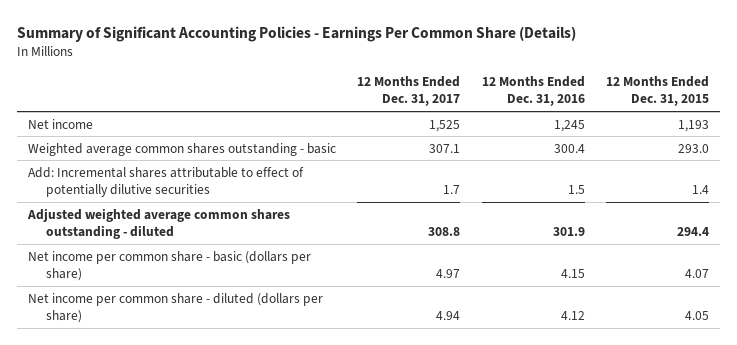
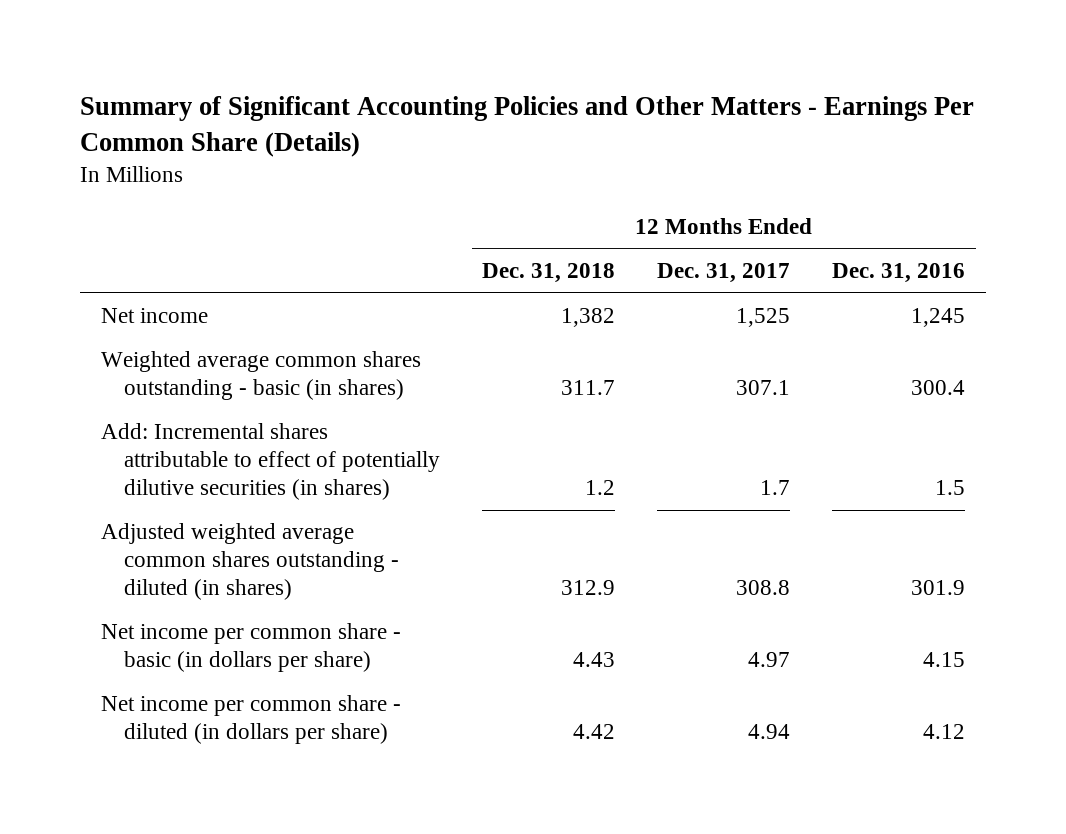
- Summary of Significant Accounting Policies - Earnings Per Common Share (Details)
+ Summary of Significant Accounting Policies and Other Matters - Earnings Per Common Share (Details)
- | 12 Months Ended Dec. 31, 2017 | 12 Months Ended Dec. 31, 2016 | 12 Months Ended Dec. 31, 2015
+ | 12 Months Ended Dec. 31, 2018 | 12 Months Ended Dec. 31, 2017 | 12 Months Ended Dec. 31, 2016
- Weighted average common shares outstanding - basic | 307.1 | 300.4 | 293.0
- Add: Incremental shares attributable to effect of potentially dilutive securities | 1.7 | 1.5 | 1.4
- Adjusted weighted average common shares outstanding - diluted | 308.8 | 301.9 | 294.4
- Net income per common share - basic (dollars per share) | 4.97 | 4.15 | 4.07
- Net income per common share - diluted (dollars per share) | 4.94 | 4.12 | 4.05
+ Weighted average common shares outstanding - basic (in shares) | 311.7 | 307.1 | 300.4
+ Add: Incremental shares attributable to effect of potentially dilutive securities (in shares) | 1.2 | 1.7 | 1.5
+ Adjusted weighted average common shares outstanding - diluted (in shares) | 312.9 | 308.8 | 301.9
+ Net income per common share - basic (in dollars per share) | 4.43 | 4.97 | 4.15
+ Net income per common share - diluted (in dollars per share) | 4.42 | 4.94 | 4.12

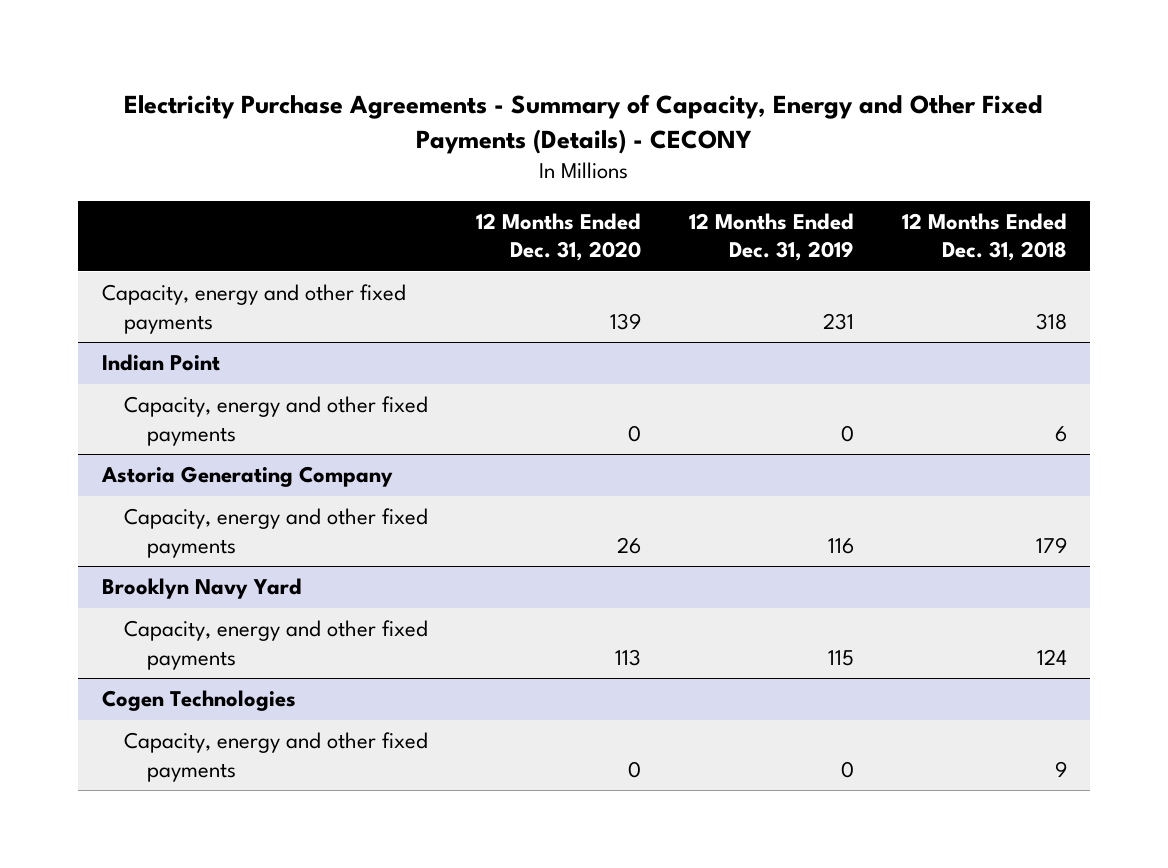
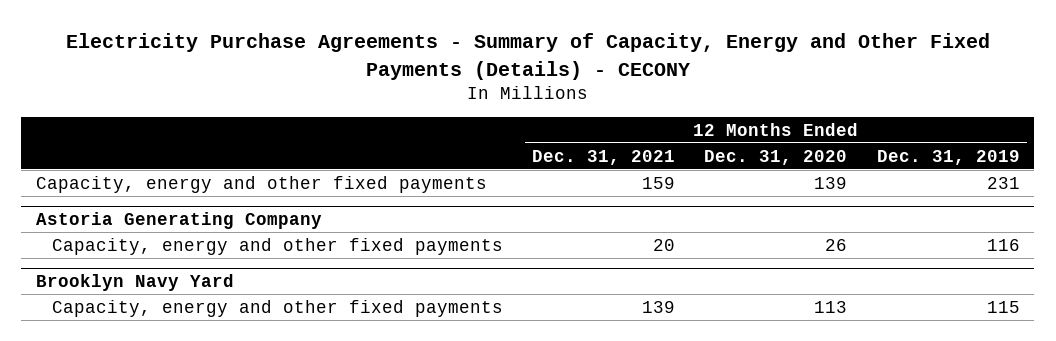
- | 12 Months Ended Dec. 31, 2020 | 12 Months Ended Dec. 31, 2019 | 12 Months Ended Dec. 31, 2018
+ | 12 Months Ended Dec. 31, 2021 | 12 Months Ended Dec. 31, 2020 | 12 Months Ended Dec. 31, 2019
- Indian Point
- Capacity, energy and other fixed payments | 0 | 0 | 6
- Cogen Technologies
- Capacity, energy and other fixed payments | 0 | 0 | 9

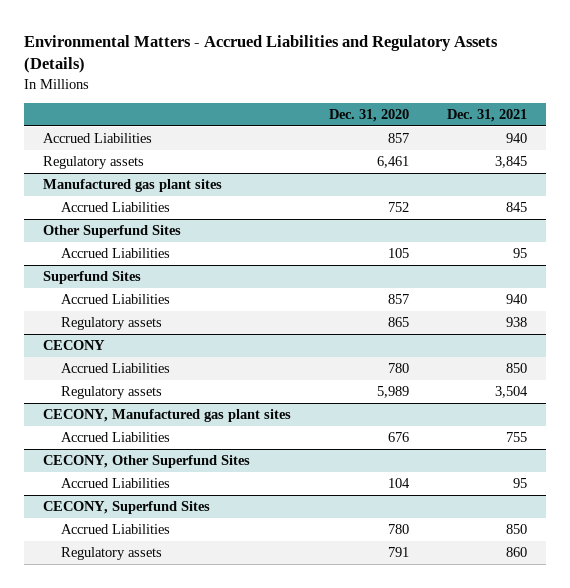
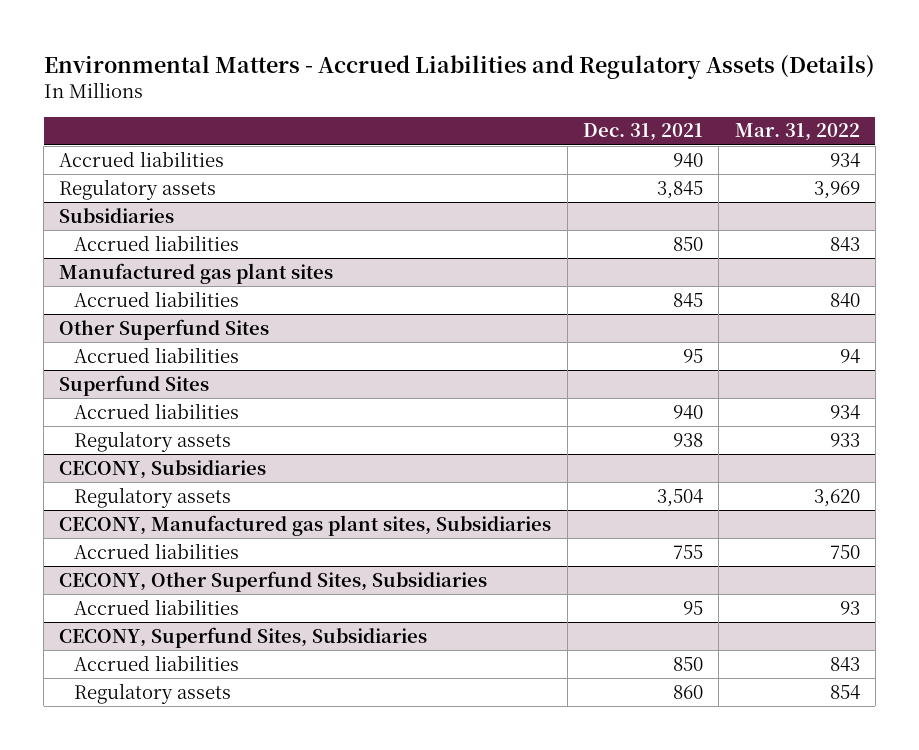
- | Dec. 31, 2020 | Dec. 31, 2021
+ | Dec. 31, 2021 | Mar. 31, 2022
- Accrued Liabilities | 857 | 940
+ Accrued liabilities | 940 | 934
+ Subsidiaries
+ Accrued liabilities | 850 | 843
@ Manufactured gas plant sites
- Accrued Liabilities | 752 | 845
+ Accrued liabilities | 845 | 840
@ Other Superfund Sites
- Accrued Liabilities | 105 | 95
+ Accrued liabilities | 95 | 94
@ Superfund Sites
- Accrued Liabilities | 857 | 940
+ Accrued liabilities | 940 | 934
- CECONY
- Accrued Liabilities | 780 | 850
+ CECONY, Subsidiaries
- CECONY, Manufactured gas plant sites
- Accrued Liabilities | 676 | 755
- CECONY, Other Superfund Sites
- Accrued Liabilities | 104 | 95
- CECONY, Superfund Sites
- Accrued Liabilities | 780 | 850
+ CECONY, Manufactured gas plant sites, Subsidiaries
+ Accrued liabilities | 755 | 750
+ CECONY, Other Superfund Sites, Subsidiaries
+ Accrued liabilities | 95 | 93
+ CECONY, Superfund Sites, Subsidiaries
+ Accrued liabilities | 850 | 843

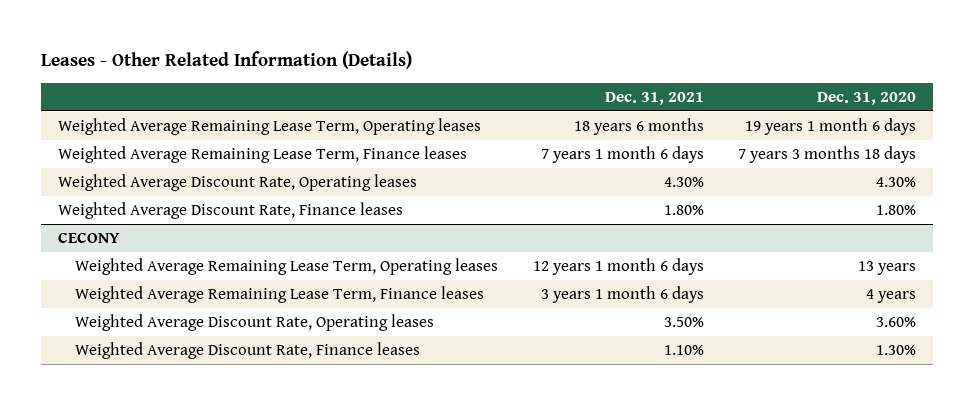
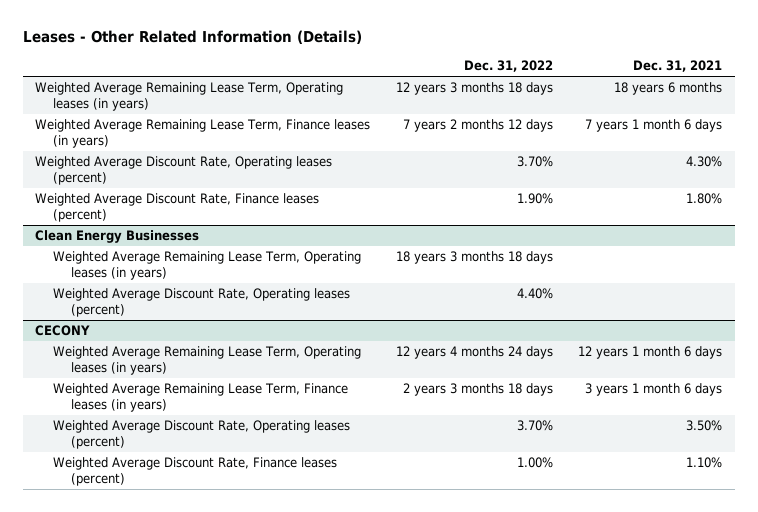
- | Dec. 31, 2021 | Dec. 31, 2020
+ | Dec. 31, 2022 | Dec. 31, 2021
- Weighted Average Remaining Lease Term, Operating leases | 18 years 6 months | 19 years 1 month 6 days
- Weighted Average Remaining Lease Term, Finance leases | 7 years 1 month 6 days | 7 years 3 months 18 days
- Weighted Average Discount Rate, Operating leases | 4.30% | 4.30%
- Weighted Average Discount Rate, Finance leases | 1.80% | 1.80%
+ Weighted Average Remaining Lease Term, Operating leases (in years) | 12 years 3 months 18 days | 18 years 6 months
+ Weighted Average Remaining Lease Term, Finance leases (in years) | 7 years 2 months 12 days | 7 years 1 month 6 days
+ Weighted Average Discount Rate, Operating leases (percent) | 3.70% | 4.30%
+ Weighted Average Discount Rate, Finance leases (percent) | 1.90% | 1.80%
+ Clean Energy Businesses
+ Weighted Average Remaining Lease Term, Operating leases (in years) | 18 years 3 months 18 days |
+ Weighted Average Discount Rate, Operating leases (percent) | 4.40% |
@ CECONY
- Weighted Average Remaining Lease Term, Operating leases | 12 years 1 month 6 days | 13 years
- Weighted Average Remaining Lease Term, Finance leases | 3 years 1 month 6 days | 4 years
- Weighted Average Discount Rate, Operating leases | 3.50% | 3.60%
- Weighted Average Discount Rate, Finance leases | 1.10% | 1.30%
+ Weighted Average Remaining Lease Term, Operating leases (in years) | 12 years 4 months 24 days | 12 years 1 month 6 days
+ Weighted Average Remaining Lease Term, Finance leases (in years) | 2 years 3 months 18 days | 3 years 1 month 6 days
+ Weighted Average Discount Rate, Operating leases (percent) | 3.70% | 3.50%
+ Weighted Average Discount Rate, Finance leases (percent) | 1.00% | 1.10%

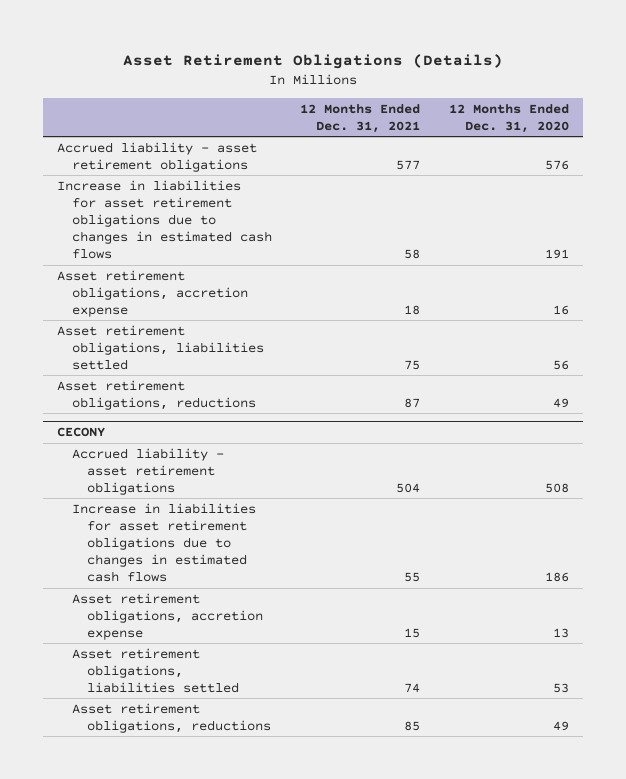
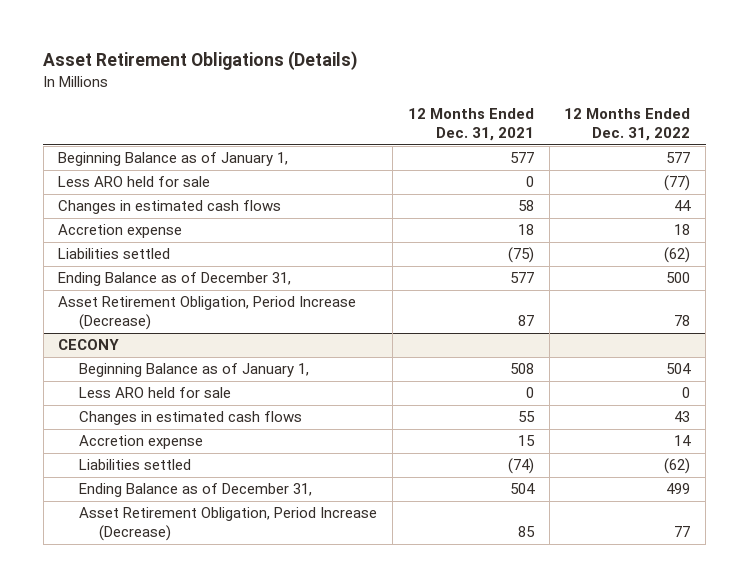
- | 12 Months Ended Dec. 31, 2021 | 12 Months Ended Dec. 31, 2020
+ | 12 Months Ended Dec. 31, 2021 | 12 Months Ended Dec. 31, 2022
- Accrued liability - asset retirement obligations | 577 | 576
- Increase in liabilities for asset retirement obligations due to changes in estimated cash flows | 58 | 191
- Asset retirement obligations, accretion expense | 18 | 16
- Asset retirement obligations, liabilities settled | 75 | 56
- Asset retirement obligations, reductions | 87 | 49
+ Beginning Balance as of January 1, | 577 | 577
+ Less ARO held for sale | 0 | (77)
+ Changes in estimated cash flows | 58 | 44
+ Accretion expense | 18 | 18
+ Liabilities settled | (75) | (62)
+ Ending Balance as of December 31, | 577 | 500
+ Asset Retirement Obligation, Period Increase (Decrease) | 87 | 78
@ CECONY
- Accrued liability - asset retirement obligations | 504 | 508
- Increase in liabilities for asset retirement obligations due to changes in estimated cash flows | 55 | 186
- Asset retirement obligations, accretion expense | 15 | 13
- Asset retirement obligations, liabilities settled | 74 | 53
- Asset retirement obligations, reductions | 85 | 49
+ Beginning Balance as of January 1, | 508 | 504
+ Less ARO held for sale | 0 | 0
+ Changes in estimated cash flows | 55 | 43
+ Accretion expense | 15 | 14
+ Liabilities settled | (74) | (62)
+ Ending Balance as of December 31, | 504 | 499
+ Asset Retirement Obligation, Period Increase (Decrease) | 85 | 77

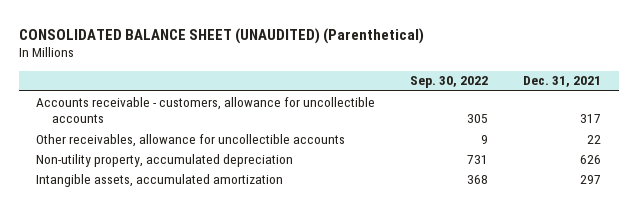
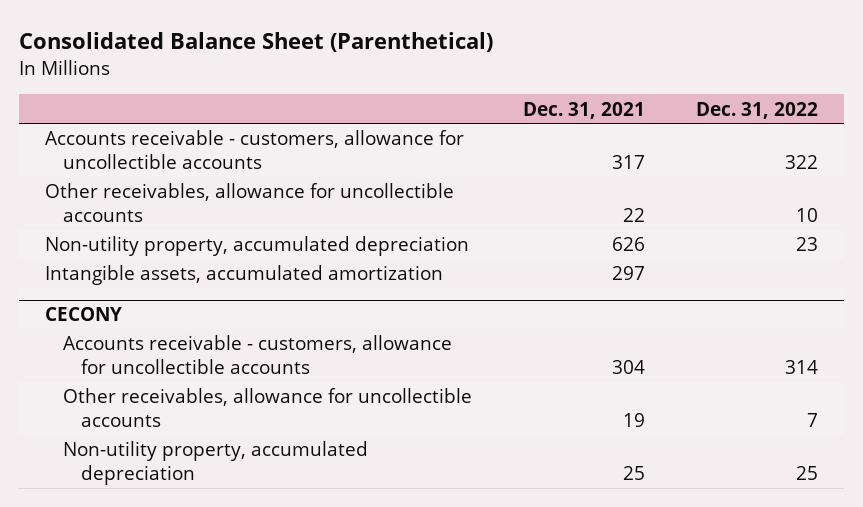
- CONSOLIDATED BALANCE SHEET (UNAUDITED) (Parenthetical)
+ Consolidated Balance Sheet (Parenthetical)
- | Sep. 30, 2022 | Dec. 31, 2021
+ | Dec. 31, 2021 | Dec. 31, 2022
+ CECONY
+ Accounts receivable - customers, allowance for uncollectible accounts | 304 | 314
+ Other receivables, allowance for uncollectible accounts | 19 | 7
+ Non-utility property, accumulated depreciation | 25 | 25

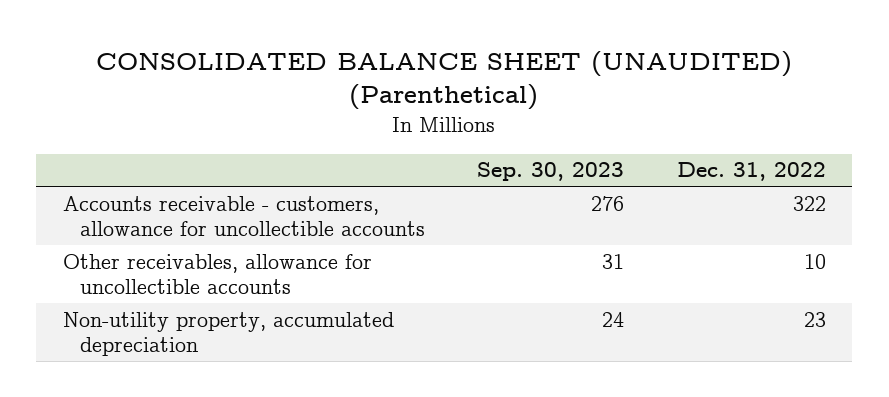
- Consolidated Balance Sheet (Parenthetical)
+ CONSOLIDATED BALANCE SHEET (UNAUDITED) (Parenthetical)
- | Dec. 31, 2021 | Dec. 31, 2022
+ | Sep. 30, 2023 | Dec. 31, 2022
- Intangible assets, accumulated amortization | 297 |
- CECONY
- Accounts receivable - customers, allowance for uncollectible accounts | 304 | 314
- Other receivables, allowance for uncollectible accounts | 19 | 7
- Non-utility property, accumulated depreciation | 25 | 25

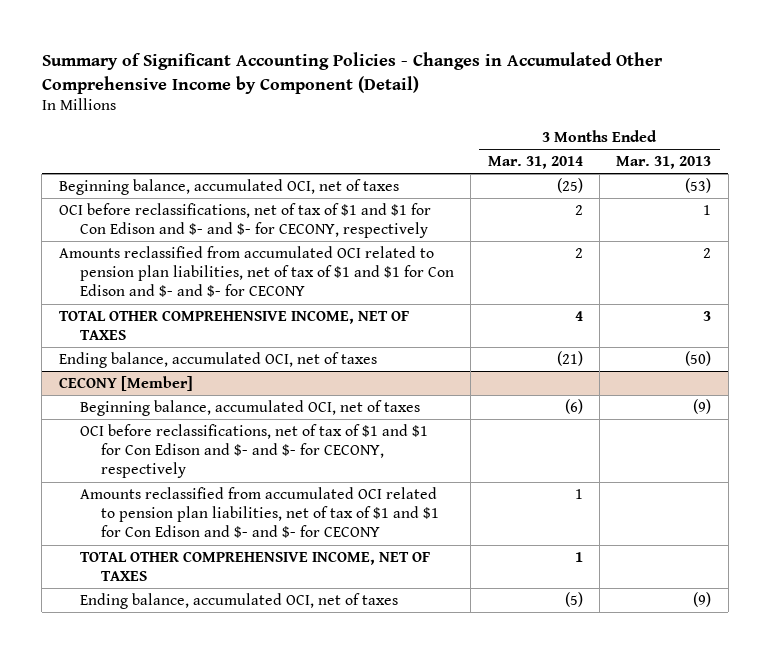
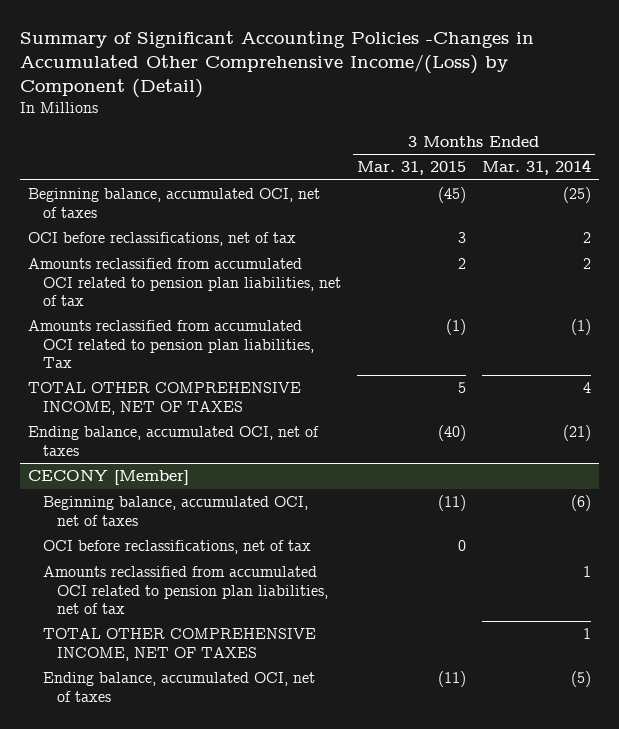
- Summary of Significant Accounting Policies - Changes in Accumulated Other Comprehensive Income by Component (Detail)
+ Summary of Significant Accounting Policies -Changes in Accumulated Other Comprehensive Income/(Loss) by Component (Detail)
- | 3 Months Ended Mar. 31, 2014 | 3 Months Ended Mar. 31, 2013
+ | 3 Months Ended Mar. 31, 2015 | 3 Months Ended Mar. 31, 2014
- OCI before reclassifications, net of tax of $1 and $1 for Con Edison and $- and $- for CECONY, respectively | 2 | 1
- Amounts reclassified from accumulated OCI related to pension plan liabilities, net of tax of $1 and $1 for Con Edison and $- and $- for CECONY | 2 | 2
+ OCI before reclassifications, net of tax | 3 | 2
+ Amounts reclassified from accumulated OCI related to pension plan liabilities, net of tax | 2 | 2
+ Amounts reclassified from accumulated OCI related to pension plan liabilities, Tax | (1) | (1)
@ CECONY [Member]
- OCI before reclassifications, net of tax of $1 and $1 for Con Edison and $- and $- for CECONY, respectively
- Amounts reclassified from accumulated OCI related to pension plan liabilities, net of tax of $1 and $1 for Con Edison and $- and $- for CECONY | 1 |
+ OCI before reclassifications, net of tax | 0 |
+ Amounts reclassified from accumulated OCI related to pension plan liabilities, net of tax | | 1

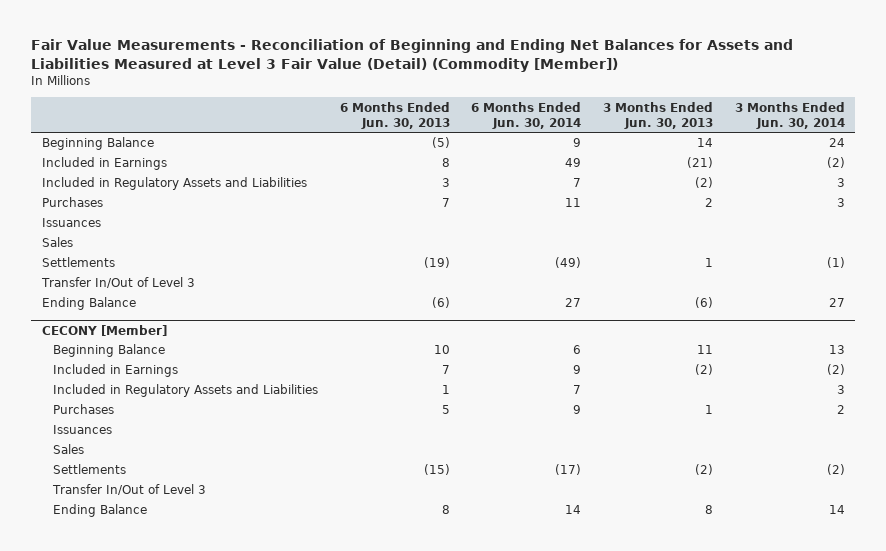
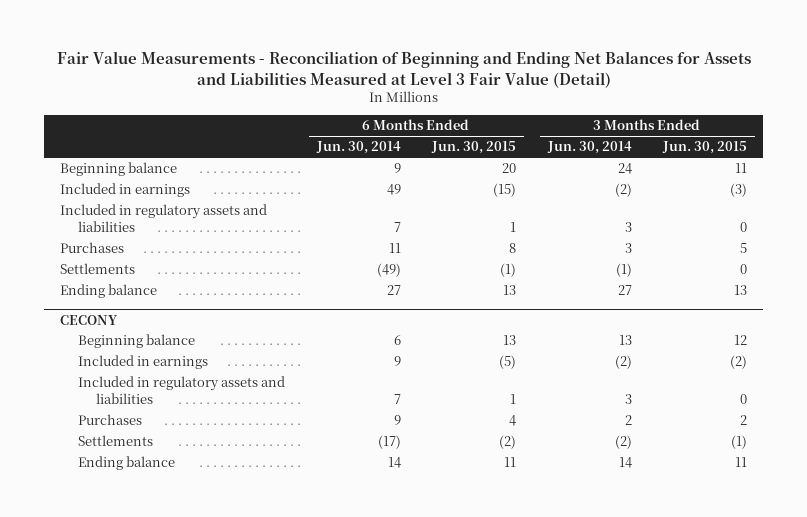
- Fair Value Measurements - Reconciliation of Beginning and Ending Net Balances for Assets and Liabilities Measured at Level 3 Fair Value (Detail) (Commodity [Member])
+ Fair Value Measurements - Reconciliation of Beginning and Ending Net Balances for Assets and Liabilities Measured at Level 3 Fair Value (Detail)
- | 6 Months Ended Jun. 30, 2013 | 6 Months Ended Jun. 30, 2014 | 3 Months Ended Jun. 30, 2013 | 3 Months Ended Jun. 30, 2014
+ | 6 Months Ended Jun. 30, 2014 | 6 Months Ended Jun. 30, 2015 | 3 Months Ended Jun. 30, 2014 | 3 Months Ended Jun. 30, 2015
- Beginning Balance | (5) | 9 | 14 | 24
- Included in Earnings | 8 | 49 | (21) | (2)
- Included in Regulatory Assets and Liabilities | 3 | 7 | (2) | 3
+ Beginning balance | 9 | 20 | 24 | 11
+ Included in earnings | 49 | (15) | (2) | (3)
+ Included in regulatory assets and liabilities | 7 | 1 | 3 | 0
- Issuances
- Sales
- Transfer In/Out of Level 3
- Ending Balance | (6) | 27 | (6) | 27
- CECONY [Member]
- Beginning Balance | 10 | 6 | 11 | 13
- Included in Earnings | 7 | 9 | (2) | (2)
- Included in Regulatory Assets and Liabilities | 1 | 7 | | 3
+ Ending balance | 27 | 13 | 27 | 13
+ CECONY
+ Beginning balance | 6 | 13 | 13 | 12
+ Included in earnings | 9 | (5) | (2) | (2)
+ Included in regulatory assets and liabilities | 7 | 1 | 3 | 0
- Issuances
- Sales
- Transfer In/Out of Level 3
- Ending Balance | 8 | 14 | 8 | 14
+ Ending balance | 14 | 11 | 14 | 11

